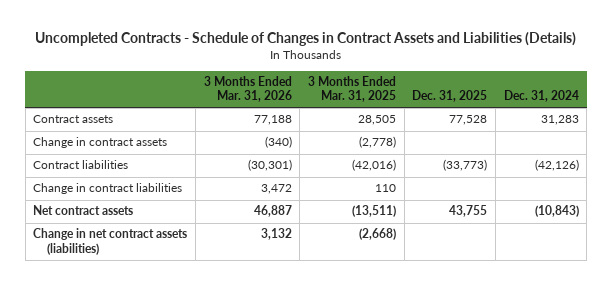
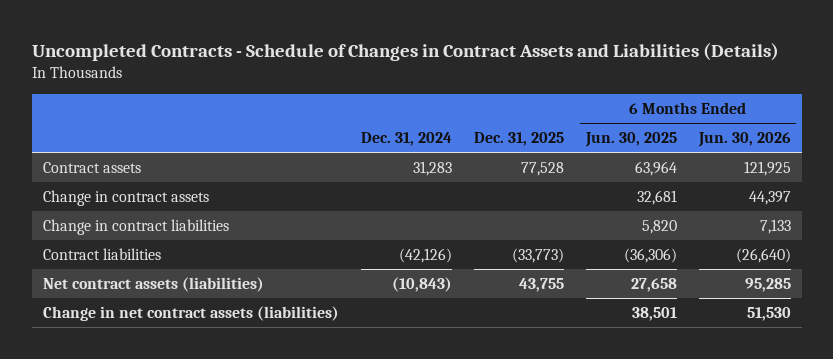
- | 3 Months Ended Mar. 31, 2026 | 3 Months Ended Mar. 31, 2025 | Dec. 31, 2025 | Dec. 31, 2024
+ | Dec. 31, 2024 | Dec. 31, 2025 | 6 Months Ended Jun. 30, 2025 | 6 Months Ended Jun. 30, 2026
- Net contract assets | 46,887 | (13,511) | 43,755 | (10,843)
moved down: Contract liabilities | (42,126) | (33,773) | (36,306) | (26,640)
+ Net contract assets (liabilities) | (10,843) | 43,755 | 27,658 | 95,285

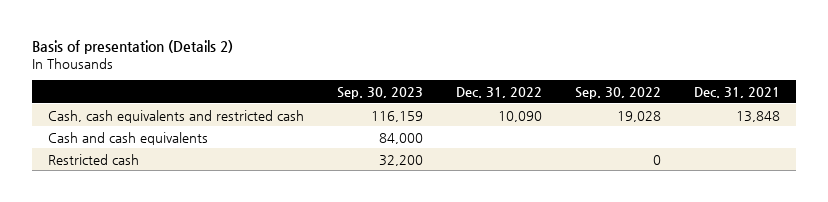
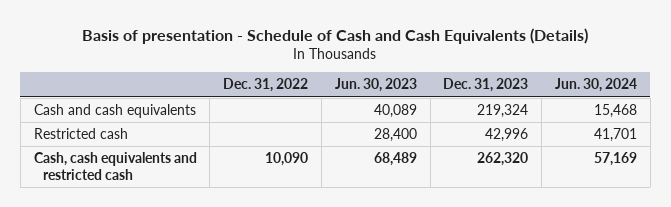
- Basis of presentation (Details 2)
+ Basis of presentation - Schedule of Cash and Cash Equivalents (Details)
- | Sep. 30, 2023 | Dec. 31, 2022 | Sep. 30, 2022 | Dec. 31, 2021
+ | Dec. 31, 2022 | Jun. 30, 2023 | Dec. 31, 2023 | Jun. 30, 2024
moved down: Cash, cash equivalents and restricted cash | 10,090 | 68,489 | 262,320 | 57,169

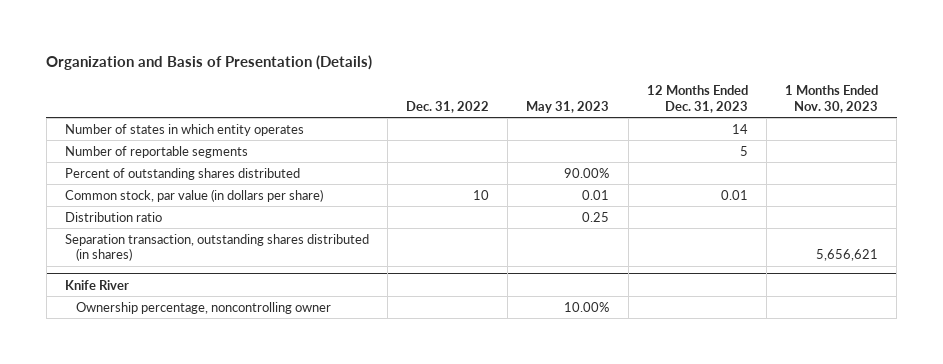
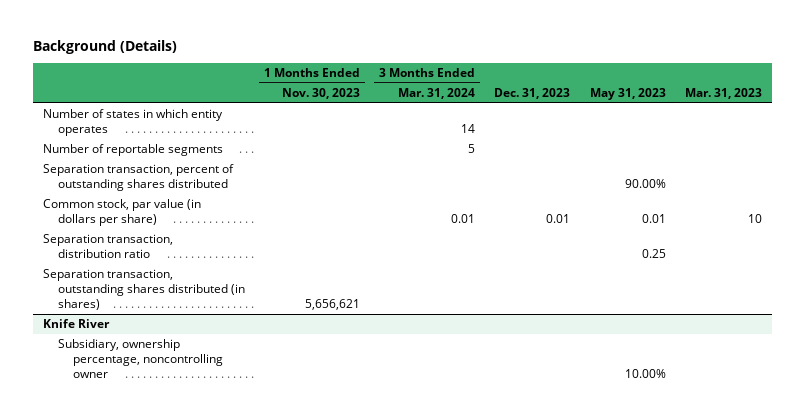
- Organization and Basis of Presentation (Details)
+ Background (Details)
- | Dec. 31, 2022 | May 31, 2023 | 12 Months Ended Dec. 31, 2023 | 1 Months Ended Nov. 30, 2023
+ | 1 Months Ended Nov. 30, 2023 | 3 Months Ended Mar. 31, 2024 | Dec. 31, 2023 | May 31, 2023 | Mar. 31, 2023
- Percent of outstanding shares distributed | | 90.00% | |
+ Separation transaction, percent of outstanding shares distributed | | | | 90.00% |
- Distribution ratio | | 0.25 | |
+ Separation transaction, distribution ratio | | | | 0.25 |
@ Knife River
- Ownership percentage, noncontrolling owner | | 10.00% | |
+ Subsidiary, ownership percentage, noncontrolling owner | | | | 10.00% |

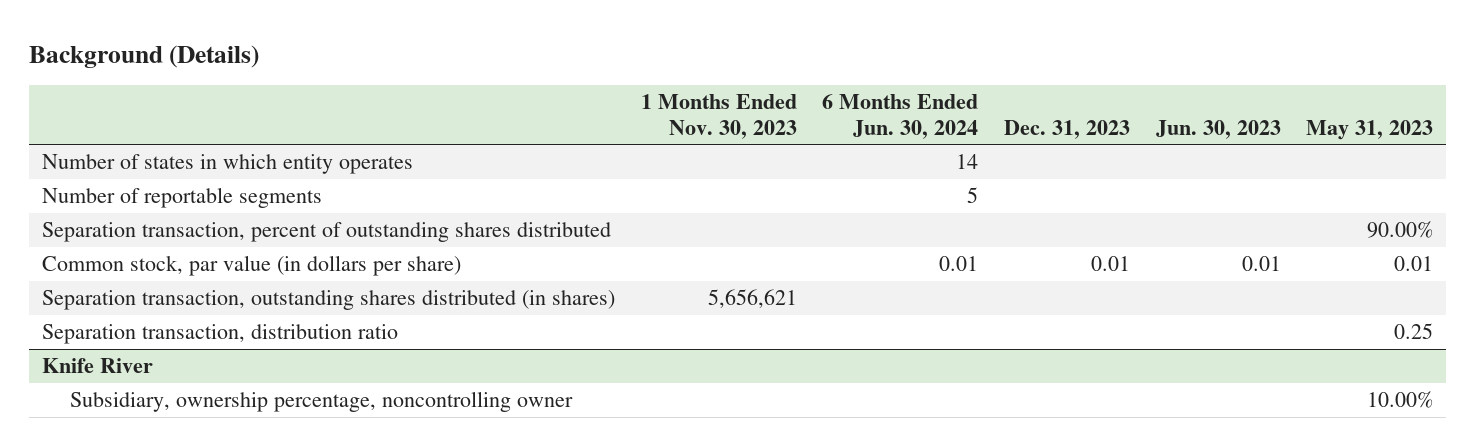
- | 1 Months Ended Nov. 30, 2023 | 3 Months Ended Mar. 31, 2024 | Dec. 31, 2023 | May 31, 2023 | Mar. 31, 2023
+ | 1 Months Ended Nov. 30, 2023 | 6 Months Ended Jun. 30, 2024 | Dec. 31, 2023 | Jun. 30, 2023 | May 31, 2023
moved down: Separation transaction, distribution ratio | | | | | 0.25

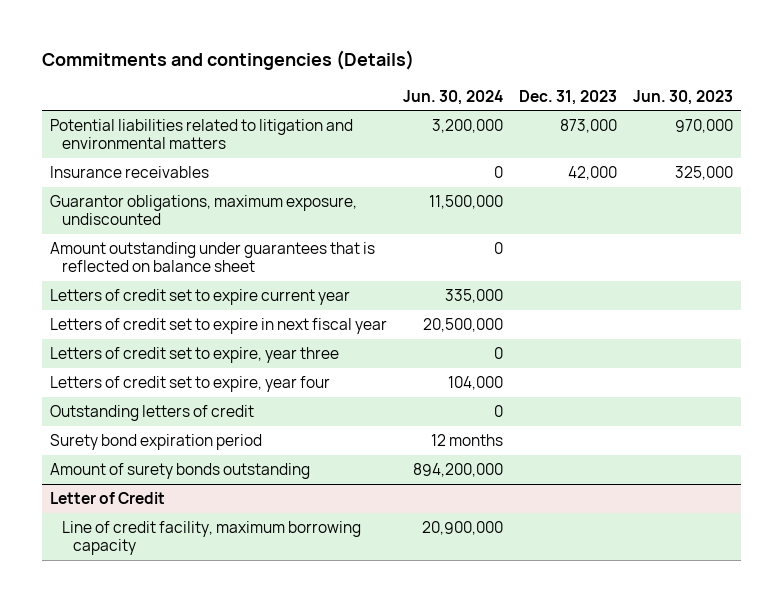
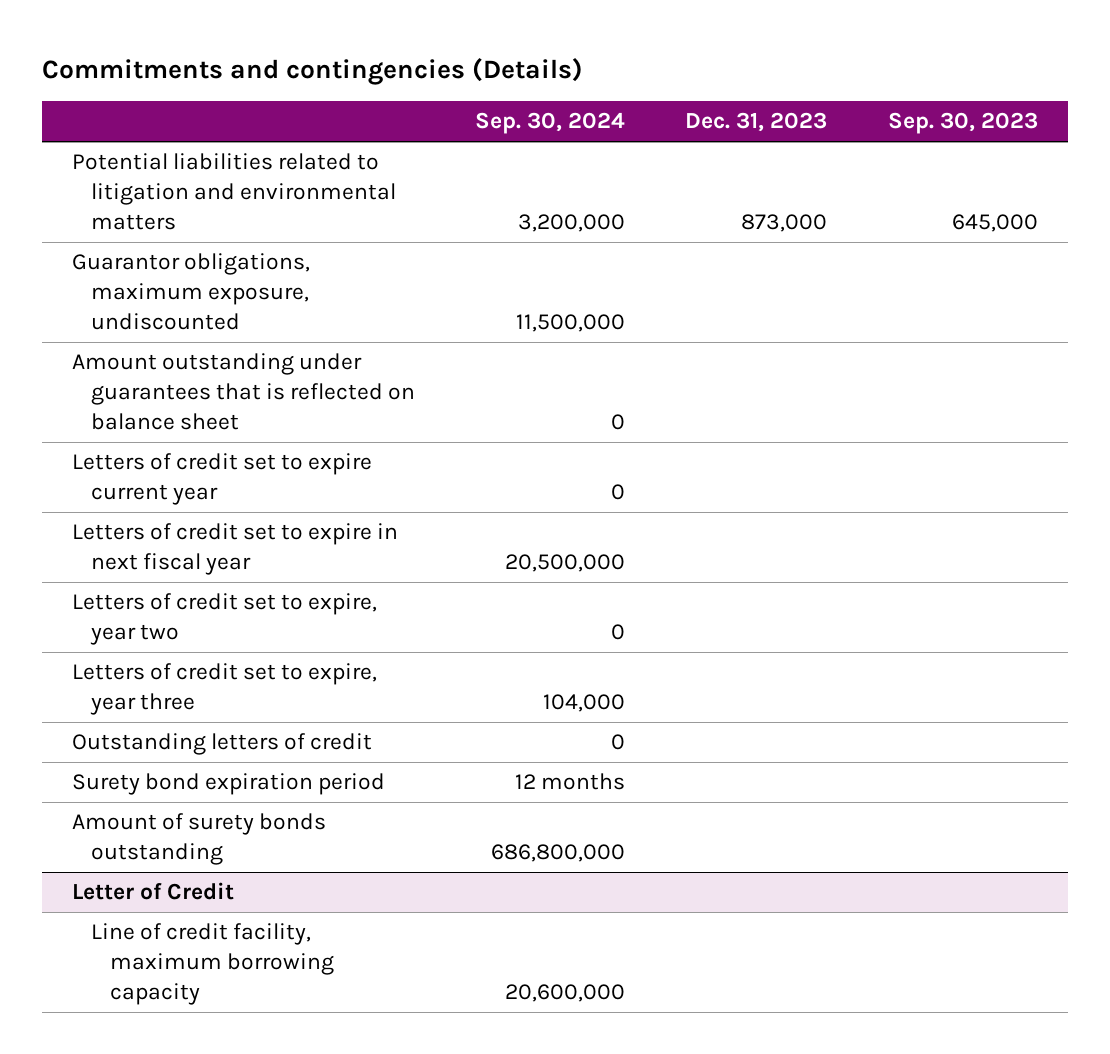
- | Jun. 30, 2024 | Dec. 31, 2023 | Jun. 30, 2023
+ | Sep. 30, 2024 | Dec. 31, 2023 | Sep. 30, 2023
- Insurance receivables | 0 | 42,000 | 325,000
+ Letters of credit set to expire, year two | 0 | |
- Letters of credit set to expire, year four | 104,000 | |

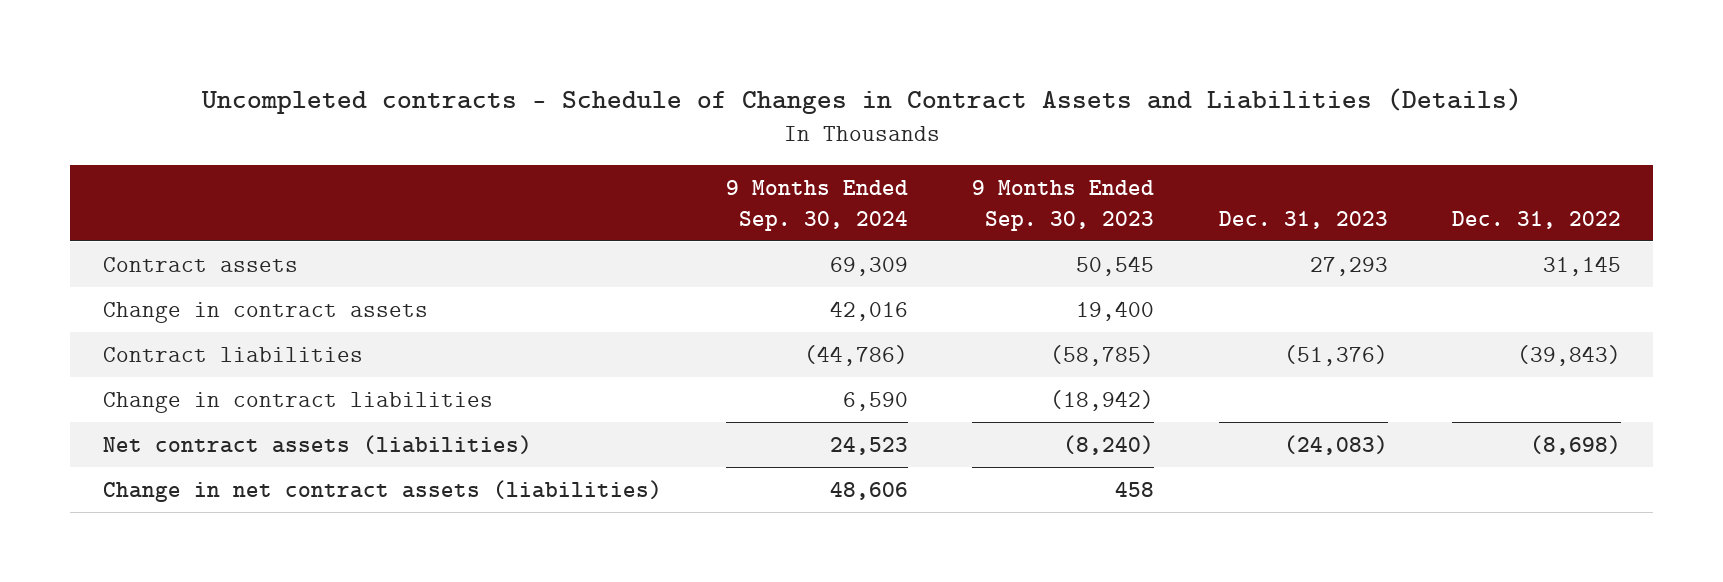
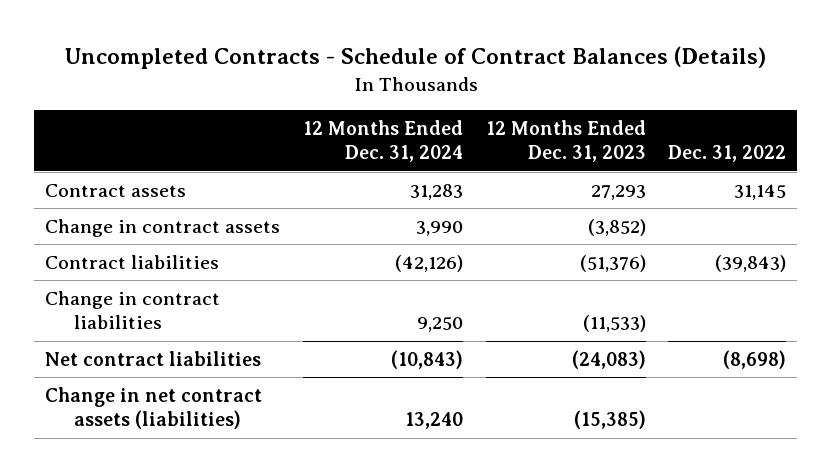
- Uncompleted contracts - Schedule of Changes in Contract Assets and Liabilities (Details)
+ Uncompleted Contracts - Schedule of Contract Balances (Details)
- | 9 Months Ended Sep. 30, 2024 | 9 Months Ended Sep. 30, 2023 | Dec. 31, 2023 | Dec. 31, 2022
+ | 12 Months Ended Dec. 31, 2024 | 12 Months Ended Dec. 31, 2023 | Dec. 31, 2022
- Net contract assets (liabilities) | 24,523 | (8,240) | (24,083) | (8,698)
+ Net contract liabilities | (10,843) | (24,083) | (8,698)

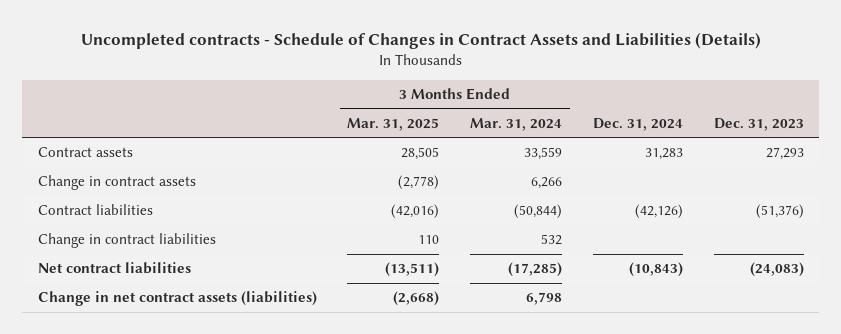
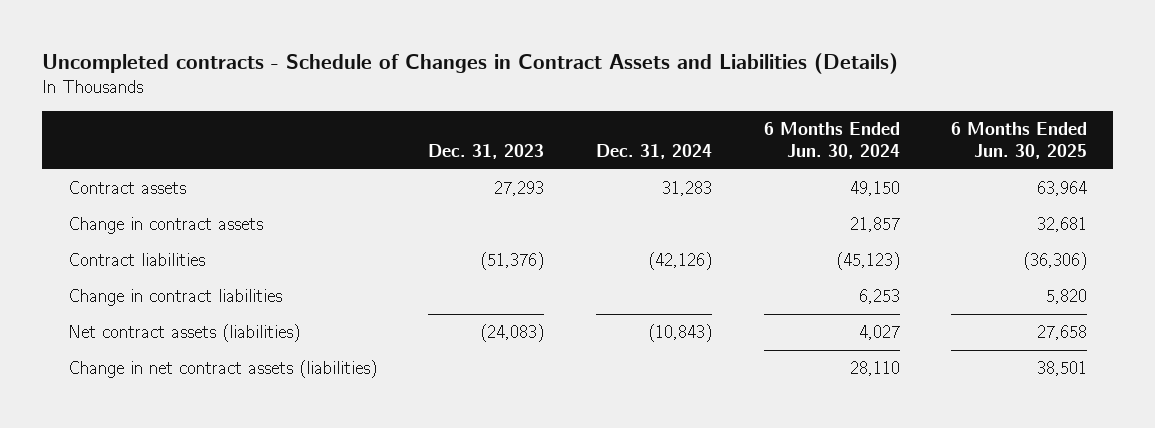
- | 3 Months Ended Mar. 31, 2025 | 3 Months Ended Mar. 31, 2024 | Dec. 31, 2024 | Dec. 31, 2023
+ | Dec. 31, 2023 | Dec. 31, 2024 | 6 Months Ended Jun. 30, 2024 | 6 Months Ended Jun. 30, 2025
- Net contract liabilities | (13,511) | (17,285) | (10,843) | (24,083)
+ Net contract assets (liabilities) | (24,083) | (10,843) | 4,027 | 27,658

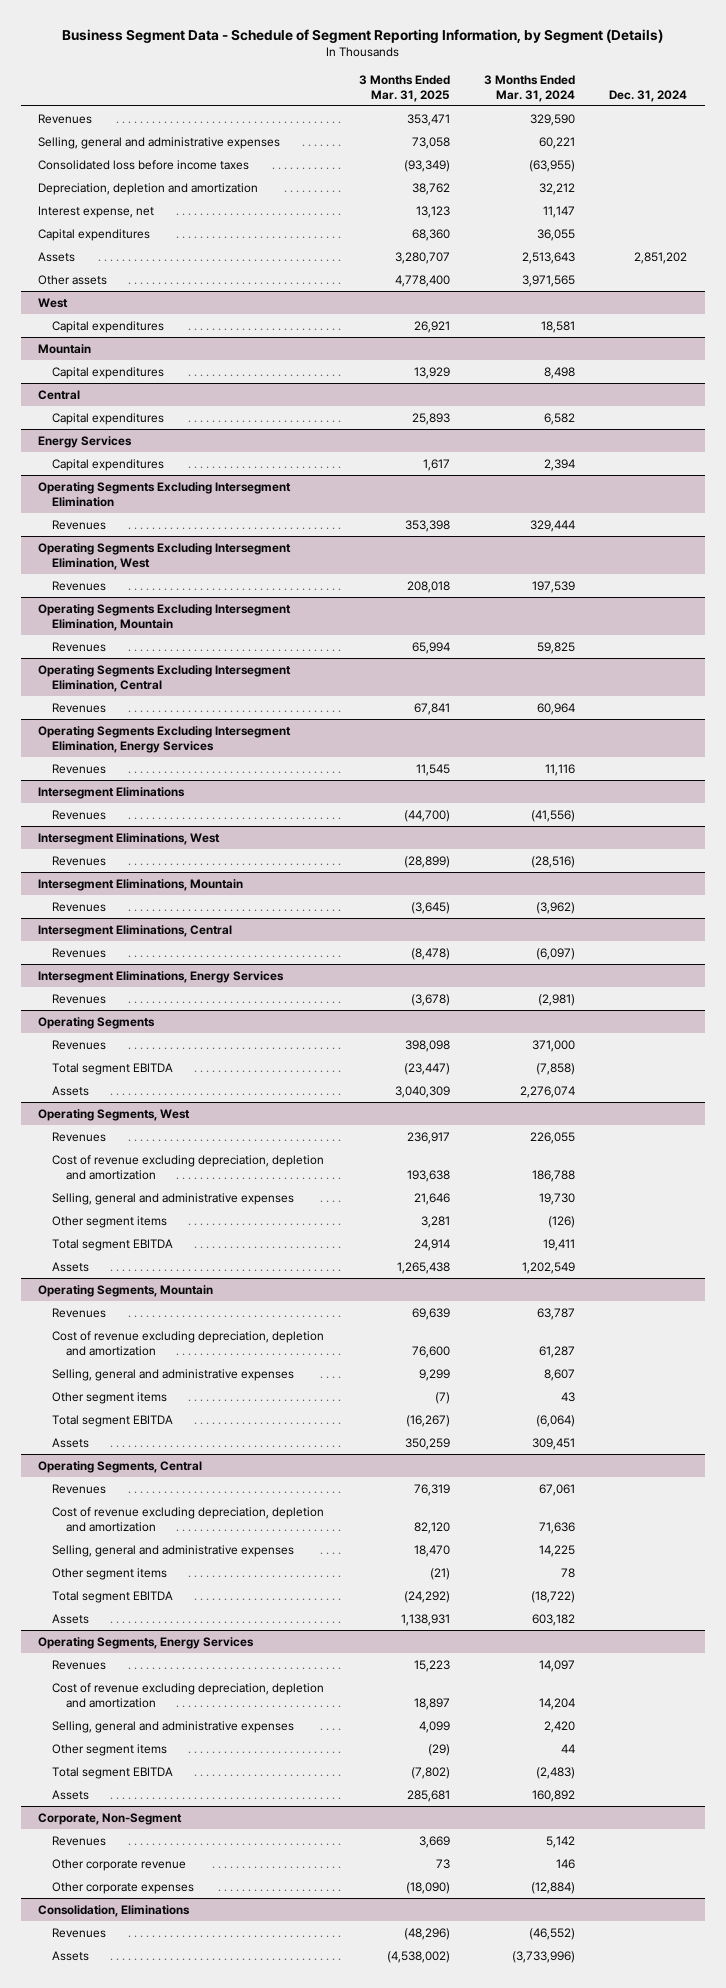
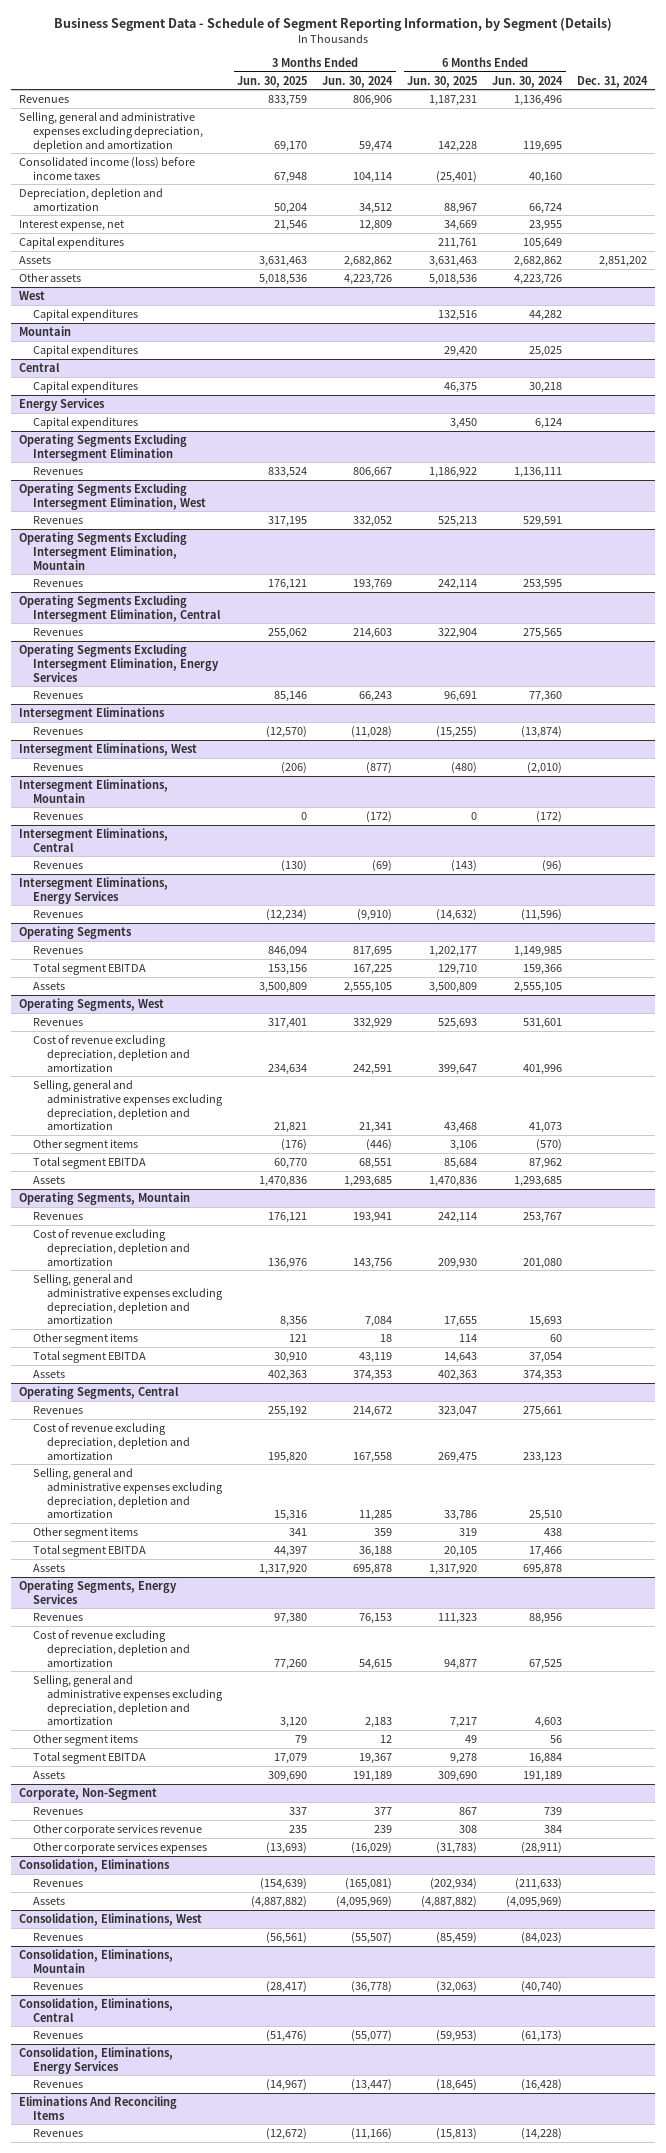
- | 3 Months Ended Mar. 31, 2025 | 3 Months Ended Mar. 31, 2024 | Dec. 31, 2024
+ | 3 Months Ended Jun. 30, 2025 | 3 Months Ended Jun. 30, 2024 | 6 Months Ended Jun. 30, 2025 | 6 Months Ended Jun. 30, 2024 | Dec. 31, 2024
- Selling, general and administrative expenses | 73,058 | 60,221 |
- Consolidated loss before income taxes | (93,349) | (63,955) |
+ Selling, general and administrative expenses excluding depreciation, depletion and amortization | 69,170 | 59,474 | 142,228 | 119,695 |
+ Consolidated income (loss) before income taxes | 67,948 | 104,114 | (25,401) | 40,160 |
@ Operating Segments, West
- Selling, general and administrative expenses | 21,646 | 19,730 |
+ Selling, general and administrative expenses excluding depreciation, depletion and amortization | 21,821 | 21,341 | 43,468 | 41,073 |
@ Operating Segments, Mountain
- Selling, general and administrative expenses | 9,299 | 8,607 |
+ Selling, general and administrative expenses excluding depreciation, depletion and amortization | 8,356 | 7,084 | 17,655 | 15,693 |
@ Operating Segments, Central
- Selling, general and administrative expenses | 18,470 | 14,225 |
+ Selling, general and administrative expenses excluding depreciation, depletion and amortization | 15,316 | 11,285 | 33,786 | 25,510 |
@ Operating Segments, Energy Services
- Selling, general and administrative expenses | 4,099 | 2,420 |
+ Selling, general and administrative expenses excluding depreciation, depletion and amortization | 3,120 | 2,183 | 7,217 | 4,603 |
@ Corporate, Non-Segment
- Other corporate revenue | 73 | 146 |
- Other corporate expenses | (18,090) | (12,884) |
+ Other corporate services revenue | 235 | 239 | 308 | 384 |
+ Other corporate services expenses | (13,693) | (16,029) | (31,783) | (28,911) |
+ Consolidation, Eliminations, West
+ Revenues | (56,561) | (55,507) | (85,459) | (84,023) |
+ Consolidation, Eliminations, Mountain
+ Revenues | (28,417) | (36,778) | (32,063) | (40,740) |
+ Consolidation, Eliminations, Central
+ Revenues | (51,476) | (55,077) | (59,953) | (61,173) |
+ Consolidation, Eliminations, Energy Services
+ Revenues | (14,967) | (13,447) | (18,645) | (16,428) |
+ Eliminations And Reconciling Items
+ Revenues | (12,672) | (11,166) | (15,813) | (14,228) |

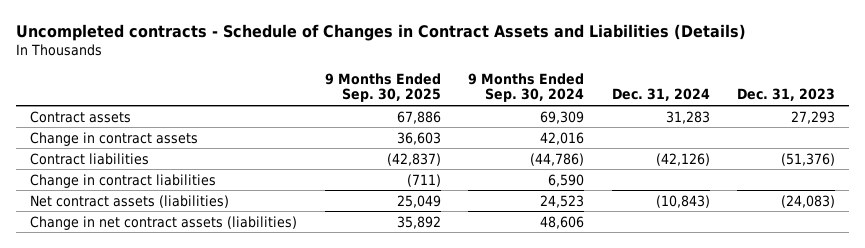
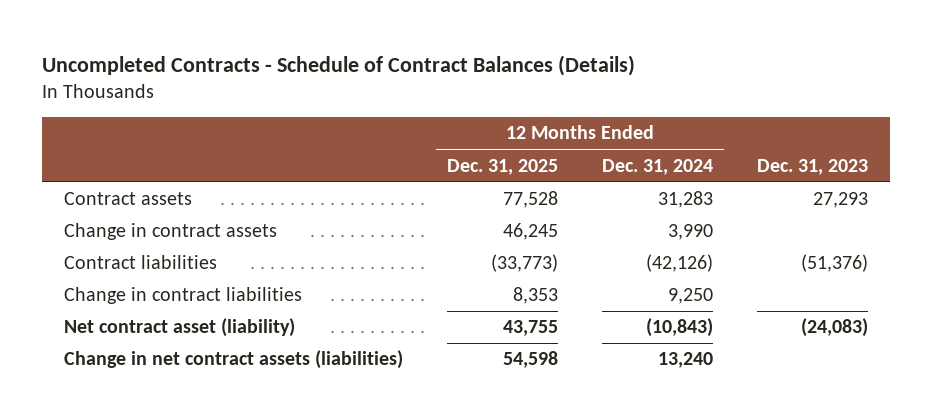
- Uncompleted contracts - Schedule of Changes in Contract Assets and Liabilities (Details)
+ Uncompleted Contracts - Schedule of Contract Balances (Details)
- | 9 Months Ended Sep. 30, 2025 | 9 Months Ended Sep. 30, 2024 | Dec. 31, 2024 | Dec. 31, 2023
+ | 12 Months Ended Dec. 31, 2025 | 12 Months Ended Dec. 31, 2024 | Dec. 31, 2023
- Net contract assets (liabilities) | 25,049 | 24,523 | (10,843) | (24,083)
+ Net contract asset (liability) | 43,755 | (10,843) | (24,083)

